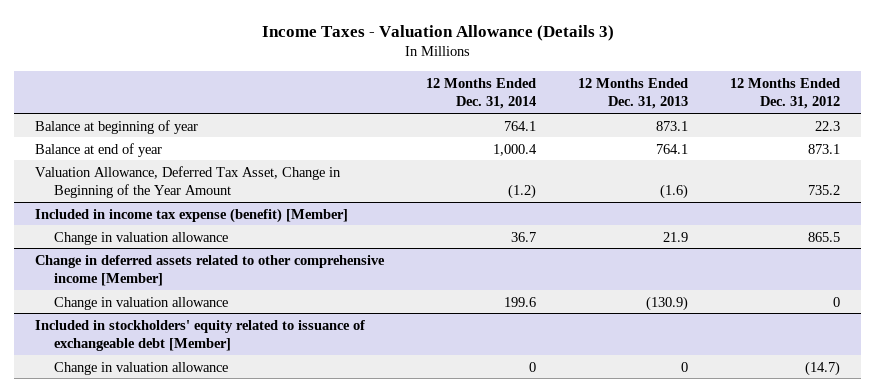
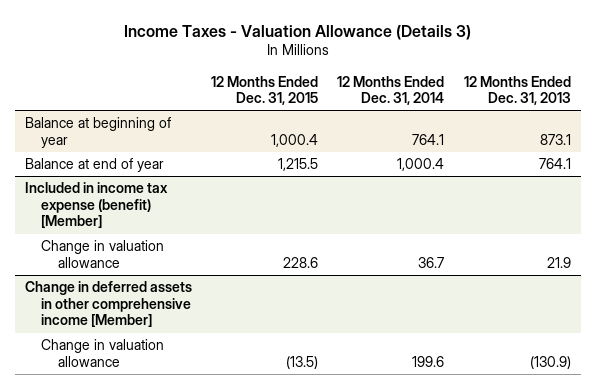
- | 12 Months Ended Dec. 31, 2014 | 12 Months Ended Dec. 31, 2013 | 12 Months Ended Dec. 31, 2012
+ | 12 Months Ended Dec. 31, 2015 | 12 Months Ended Dec. 31, 2014 | 12 Months Ended Dec. 31, 2013
- Valuation Allowance, Deferred Tax Asset, Change in Beginning of the Year Amount | (1.2) | (1.6) | 735.2
- Change in deferred assets related to other comprehensive income [Member]
+ Change in deferred assets in other comprehensive income [Member]
- Included in stockholders' equity related to issuance of exchangeable debt [Member]
- Change in valuation allowance | 0 | 0 | (14.7)

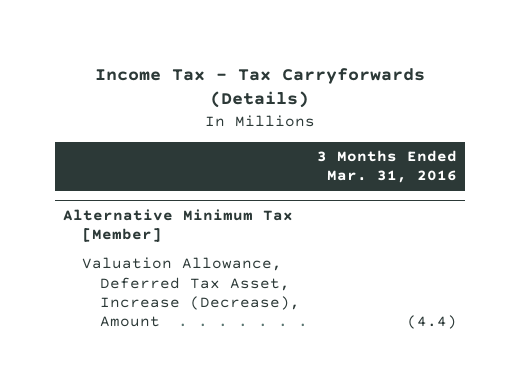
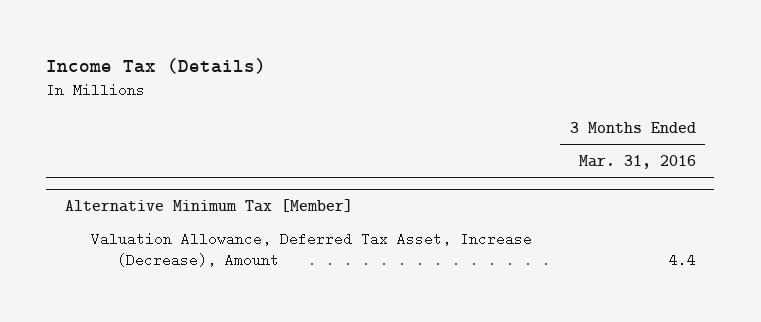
- Income Tax - Tax Carryforwards (Details)
+ Income Tax (Details)
@ Alternative Minimum Tax [Member]
- Valuation Allowance, Deferred Tax Asset, Increase (Decrease), Amount | (4.4)
+ Valuation Allowance, Deferred Tax Asset, Increase (Decrease), Amount | 4.4

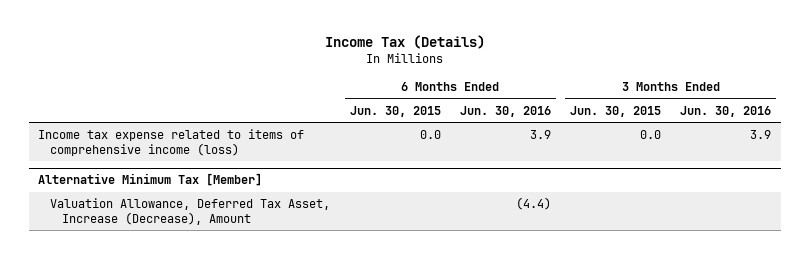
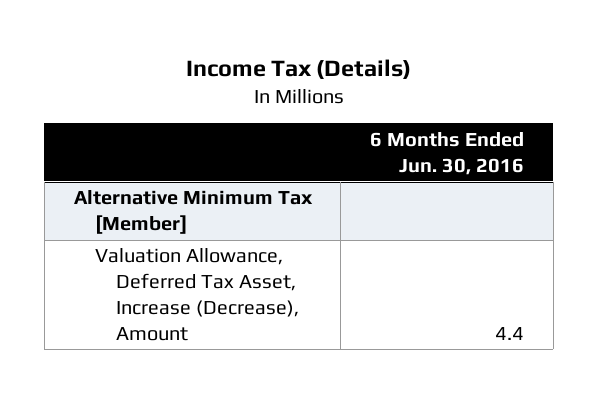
- | 6 Months Ended Jun. 30, 2015 | 6 Months Ended Jun. 30, 2016 | 3 Months Ended Jun. 30, 2015 | 3 Months Ended Jun. 30, 2016
+ | 6 Months Ended Jun. 30, 2016
- Income tax expense related to items of comprehensive income (loss) | 0.0 | 3.9 | 0.0 | 3.9
@ Alternative Minimum Tax [Member]
- Valuation Allowance, Deferred Tax Asset, Increase (Decrease), Amount | | (4.4) | |
+ Valuation Allowance, Deferred Tax Asset, Increase (Decrease), Amount | 4.4

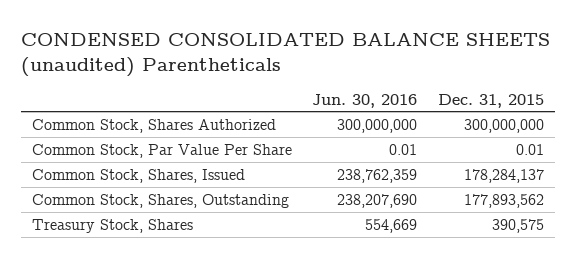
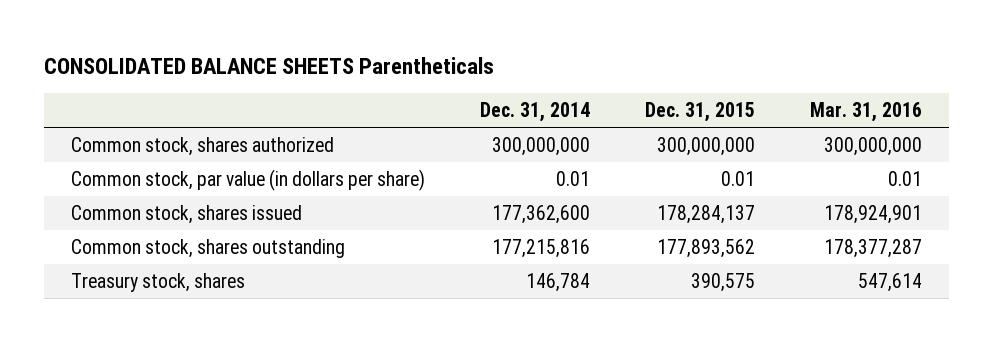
- CONDENSED CONSOLIDATED BALANCE SHEETS (unaudited) Parentheticals
+ CONSOLIDATED BALANCE SHEETS Parentheticals
- | Jun. 30, 2016 | Dec. 31, 2015
+ | Dec. 31, 2014 | Dec. 31, 2015 | Mar. 31, 2016
- Common Stock, Shares Authorized | 300,000,000 | 300,000,000
- Common Stock, Par Value Per Share | 0.01 | 0.01
- Common Stock, Shares, Issued | 238,762,359 | 178,284,137
- Common Stock, Shares, Outstanding | 238,207,690 | 177,893,562
- Treasury Stock, Shares | 554,669 | 390,575
+ Common stock, shares authorized | 300,000,000 | 300,000,000 | 300,000,000
+ Common stock, par value (in dollars per share) | 0.01 | 0.01 | 0.01
+ Common stock, shares issued | 177,362,600 | 178,284,137 | 178,924,901
+ Common stock, shares outstanding | 177,215,816 | 177,893,562 | 178,377,287
+ Treasury stock, shares | 146,784 | 390,575 | 547,614

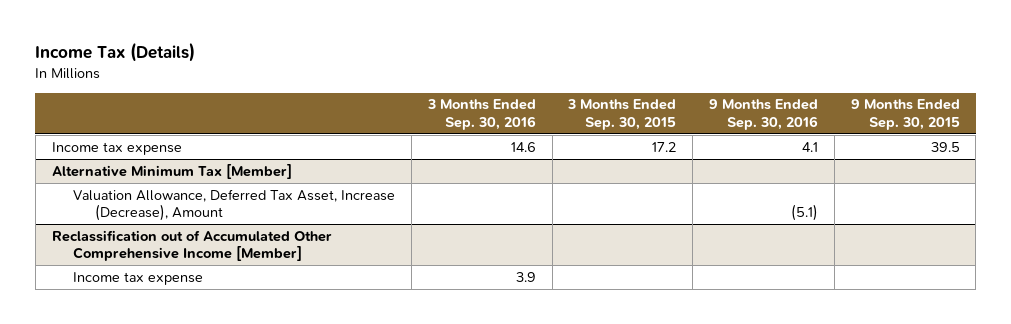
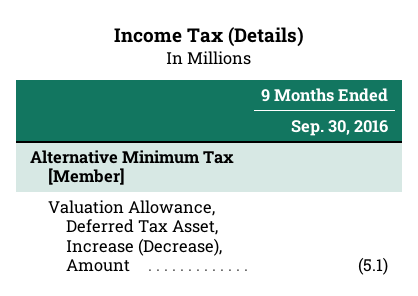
- | 3 Months Ended Sep. 30, 2016 | 3 Months Ended Sep. 30, 2015 | 9 Months Ended Sep. 30, 2016 | 9 Months Ended Sep. 30, 2015
+ | 9 Months Ended Sep. 30, 2016
- Income tax expense | 14.6 | 17.2 | 4.1 | 39.5
- Reclassification out of Accumulated Other Comprehensive Income [Member]
- Income tax expense | 3.9 | | |

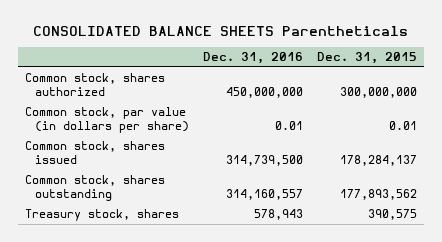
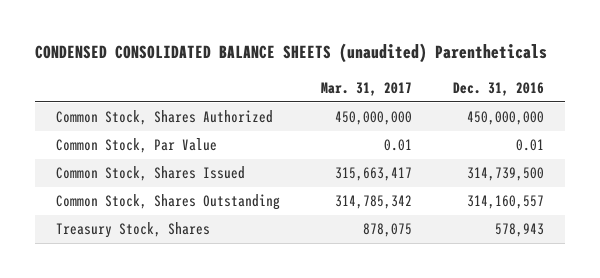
- CONSOLIDATED BALANCE SHEETS Parentheticals
+ CONDENSED CONSOLIDATED BALANCE SHEETS (unaudited) Parentheticals
- | Dec. 31, 2016 | Dec. 31, 2015
+ | Mar. 31, 2017 | Dec. 31, 2016
- Common stock, shares authorized | 450,000,000 | 300,000,000
- Common stock, par value (in dollars per share) | 0.01 | 0.01
- Common stock, shares issued | 314,739,500 | 178,284,137
- Common stock, shares outstanding | 314,160,557 | 177,893,562
- Treasury stock, shares | 578,943 | 390,575
+ Common Stock, Shares Authorized | 450,000,000 | 450,000,000
+ Common Stock, Par Value | 0.01 | 0.01
+ Common Stock, Shares Issued | 315,663,417 | 314,739,500
+ Common Stock, Shares Outstanding | 314,785,342 | 314,160,557
+ Treasury Stock, Shares | 878,075 | 578,943

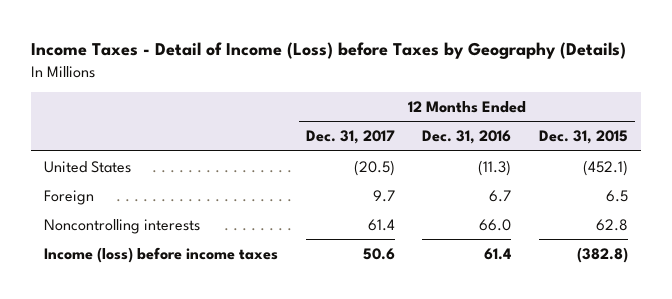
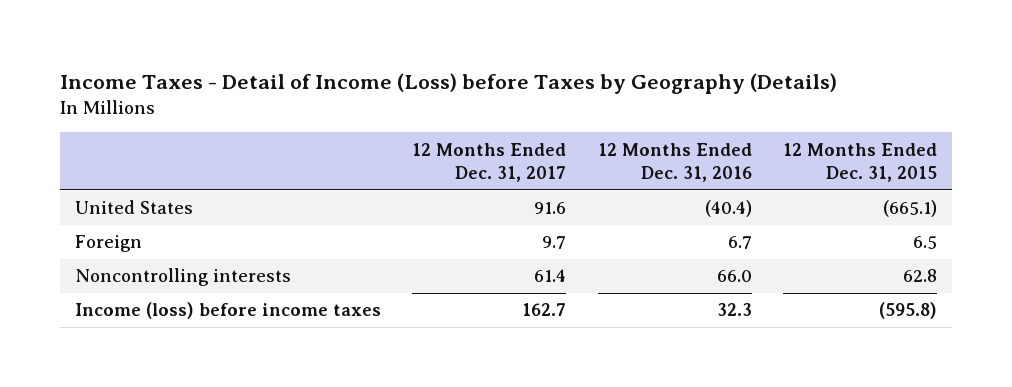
- United States | (20.5) | (11.3) | (452.1)
+ United States | 91.6 | (40.4) | (665.1)
- Income (loss) before income taxes | 50.6 | 61.4 | (382.8)
+ Income (loss) before income taxes | 162.7 | 32.3 | (595.8)

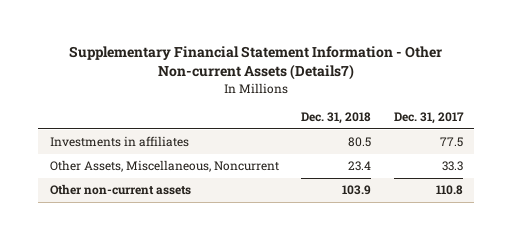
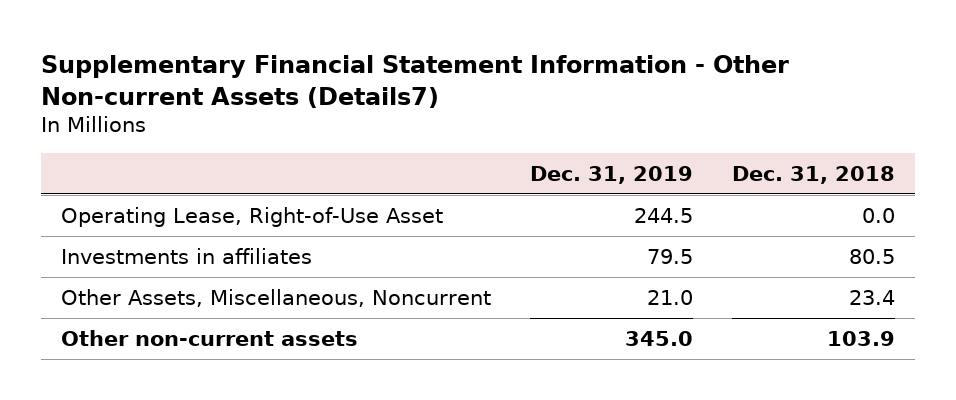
- | Dec. 31, 2018 | Dec. 31, 2017
+ | Dec. 31, 2019 | Dec. 31, 2018
+ Operating Lease, Right-of-Use Asset | 244.5 | 0.0

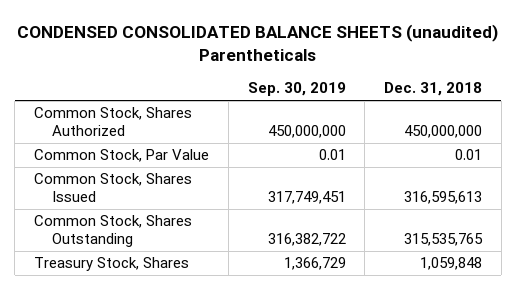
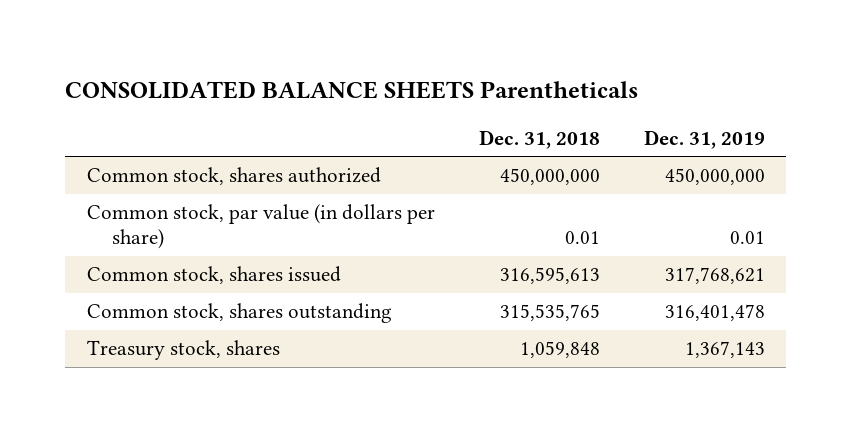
- CONDENSED CONSOLIDATED BALANCE SHEETS (unaudited) Parentheticals
+ CONSOLIDATED BALANCE SHEETS Parentheticals
- | Sep. 30, 2019 | Dec. 31, 2018
+ | Dec. 31, 2018 | Dec. 31, 2019
- Common Stock, Shares Authorized | 450,000,000 | 450,000,000
- Common Stock, Par Value | 0.01 | 0.01
- Common Stock, Shares Issued | 317,749,451 | 316,595,613
- Common Stock, Shares Outstanding | 316,382,722 | 315,535,765
- Treasury Stock, Shares | 1,366,729 | 1,059,848
+ Common stock, shares authorized | 450,000,000 | 450,000,000
+ Common stock, par value (in dollars per share) | 0.01 | 0.01
+ Common stock, shares issued | 316,595,613 | 317,768,621
+ Common stock, shares outstanding | 315,535,765 | 316,401,478
+ Treasury stock, shares | 1,059,848 | 1,367,143

